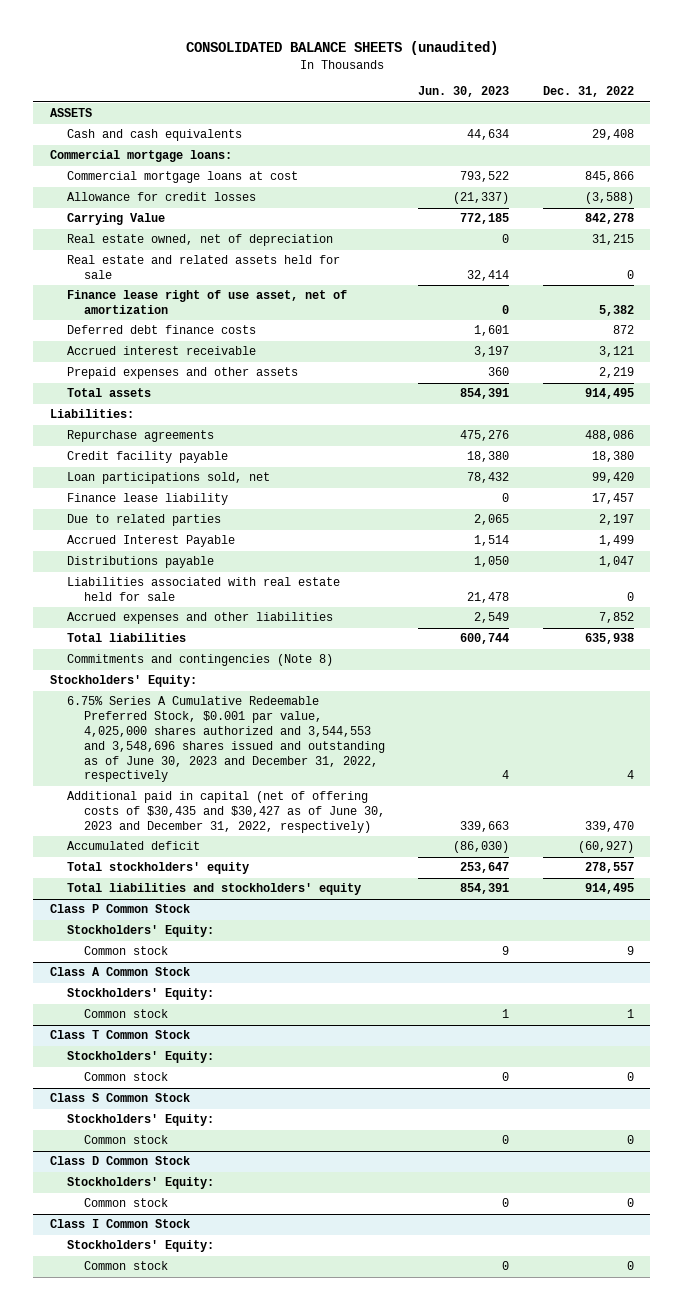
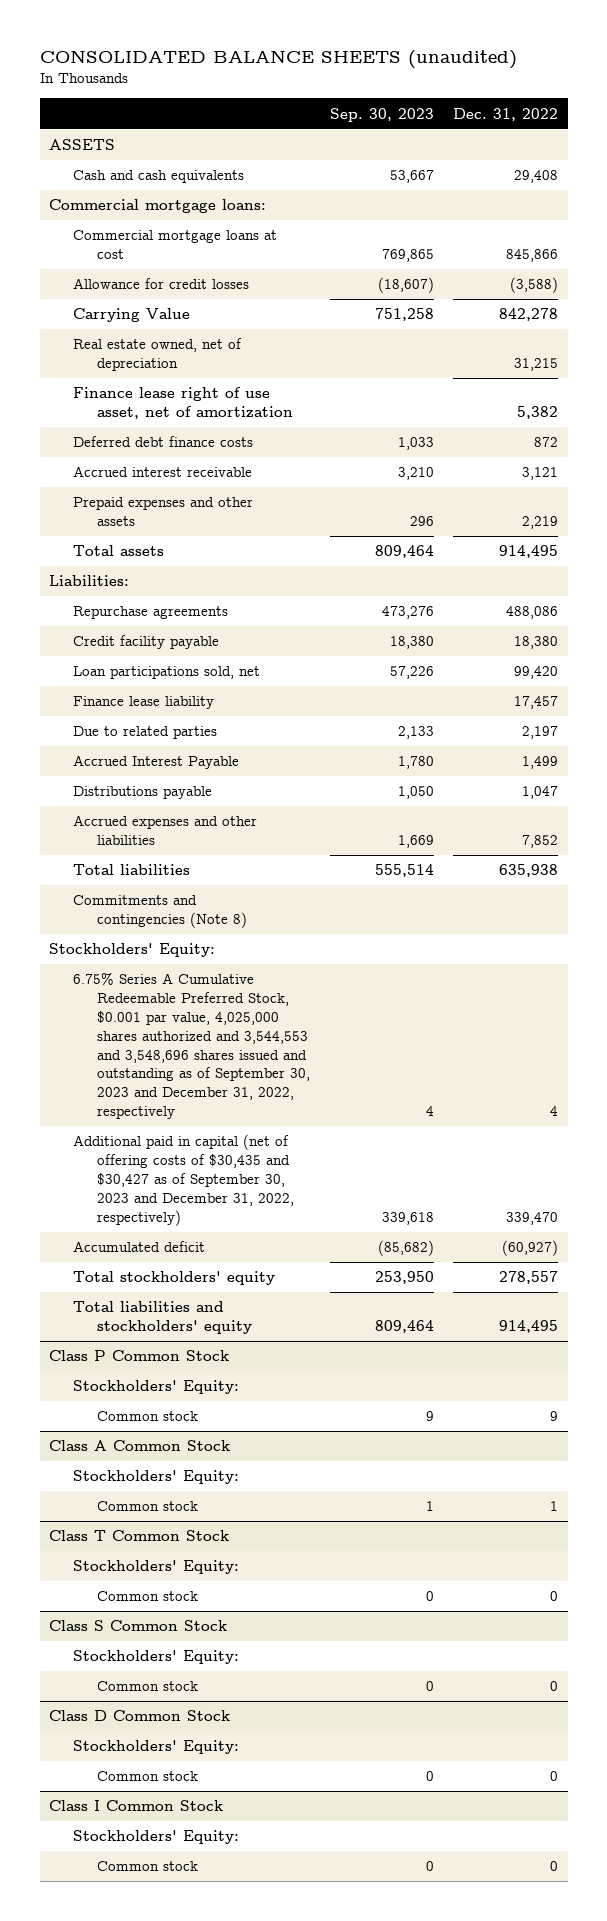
- | Jun. 30, 2023 | Dec. 31, 2022
+ | Sep. 30, 2023 | Dec. 31, 2022
- Real estate and related assets held for sale | 32,414 | 0
- Liabilities associated with real estate held for sale | 21,478 | 0
- 6.75% Series A Cumulative Redeemable Preferred Stock, $0.001 par value, 4,025,000 shares authorized and 3,544,553 and 3,548,696 shares issued and outstanding as of June 30, 2023 and December 31, 2022, respectively | 4 | 4
- Additional paid in capital (net of offering costs of $30,435 and $30,427 as of June 30, 2023 and December 31, 2022, respectively) | 339,663 | 339,470
+ 6.75% Series A Cumulative Redeemable Preferred Stock, $0.001 par value, 4,025,000 shares authorized and 3,544,553 and 3,548,696 shares issued and outstanding as of September 30, 2023 and December 31, 2022, respectively | 4 | 4
+ Additional paid in capital (net of offering costs of $30,435 and $30,427 as of September 30, 2023 and December 31, 2022, respectively) | 339,618 | 339,470

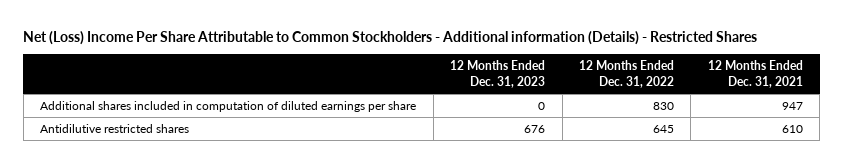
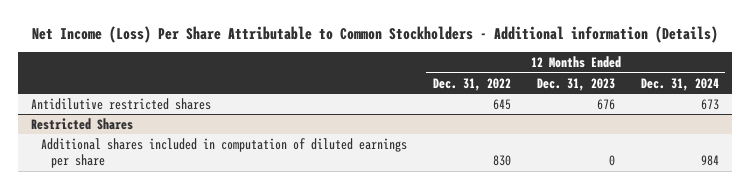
- Net (Loss) Income Per Share Attributable to Common Stockholders - Additional information (Details) - Restricted Shares
+ Net Income (Loss) Per Share Attributable to Common Stockholders - Additional information (Details)
- | 12 Months Ended Dec. 31, 2023 | 12 Months Ended Dec. 31, 2022 | 12 Months Ended Dec. 31, 2021
+ | 12 Months Ended Dec. 31, 2022 | 12 Months Ended Dec. 31, 2023 | 12 Months Ended Dec. 31, 2024
- Additional shares included in computation of diluted earnings per share | 0 | 830 | 947
+ Restricted Shares
+ Additional shares included in computation of diluted earnings per share | 830 | 0 | 984

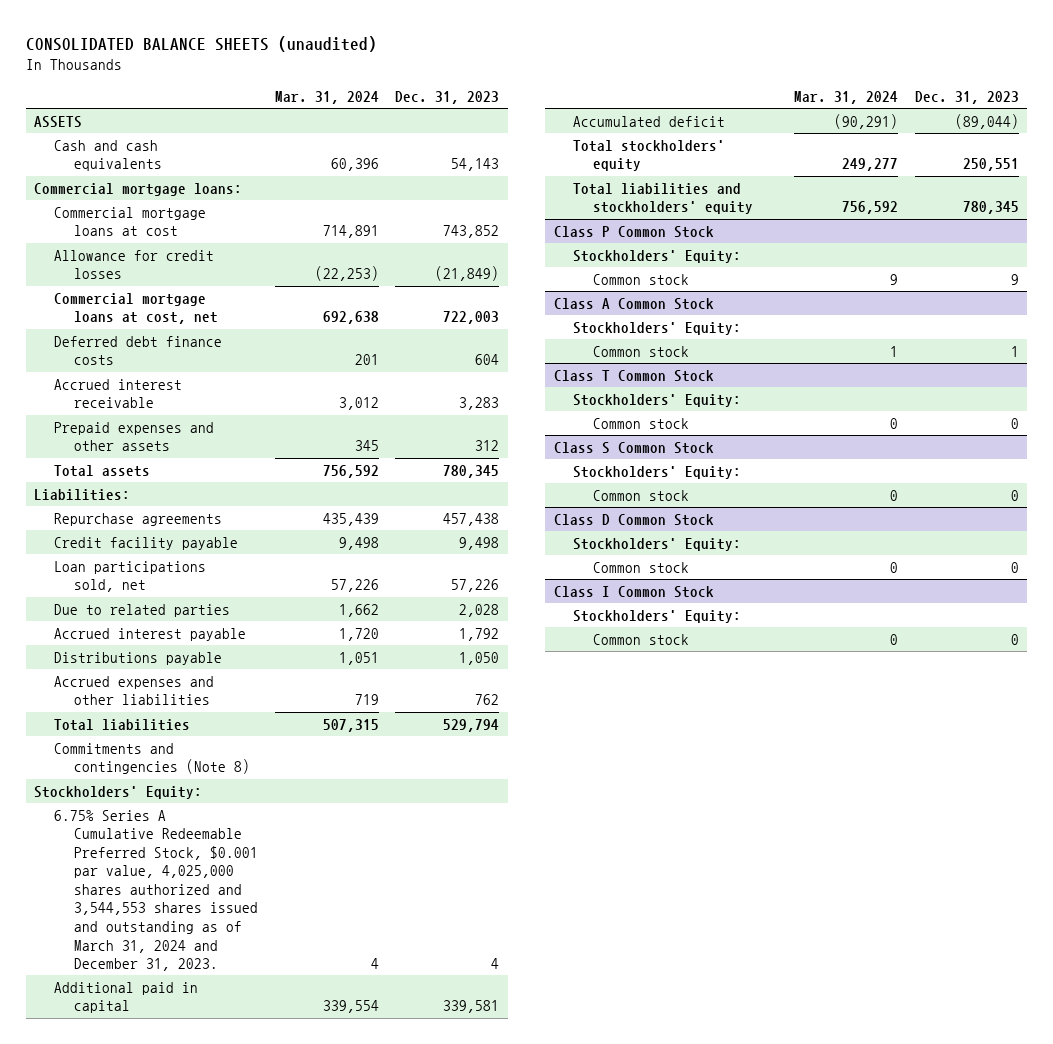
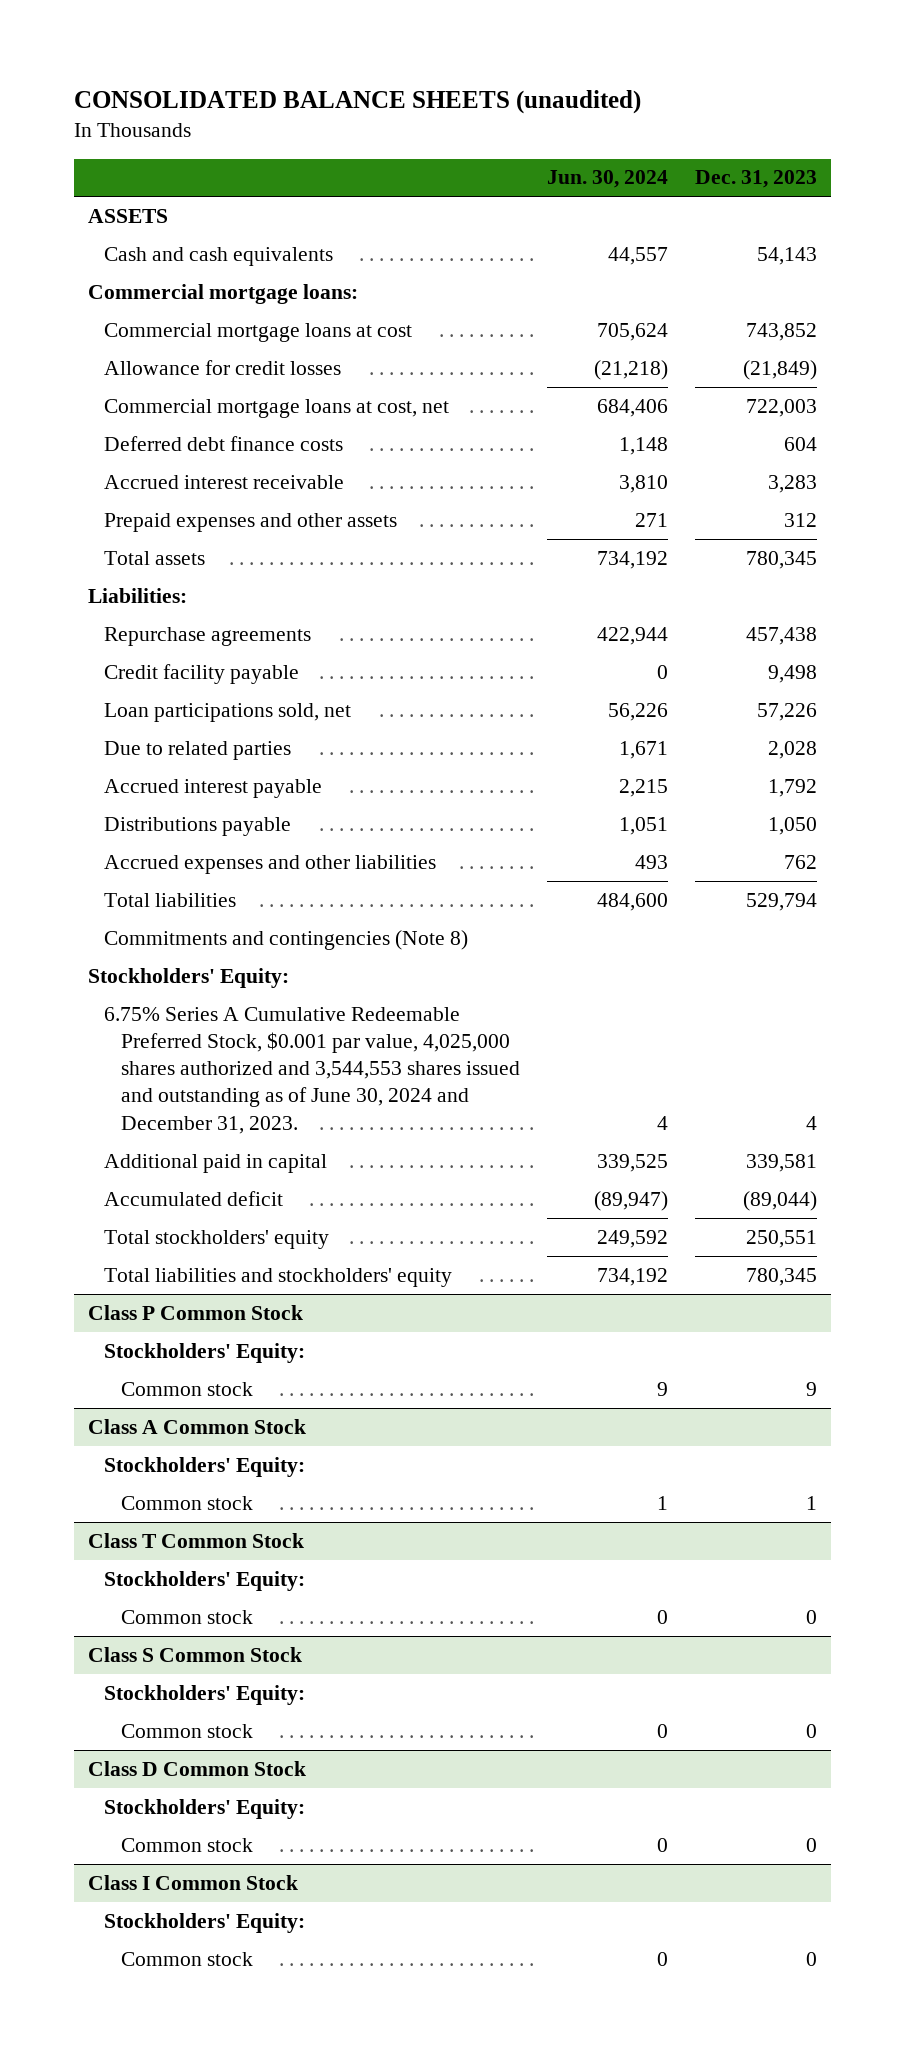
- | Mar. 31, 2024 | Dec. 31, 2023
+ | Jun. 30, 2024 | Dec. 31, 2023
- 6.75% Series A Cumulative Redeemable Preferred Stock, $0.001 par value, 4,025,000 shares authorized and 3,544,553 shares issued and outstanding as of March 31, 2024 and December 31, 2023. | 4 | 4
+ 6.75% Series A Cumulative Redeemable Preferred Stock, $0.001 par value, 4,025,000 shares authorized and 3,544,553 shares issued and outstanding as of June 30, 2024 and December 31, 2023. | 4 | 4

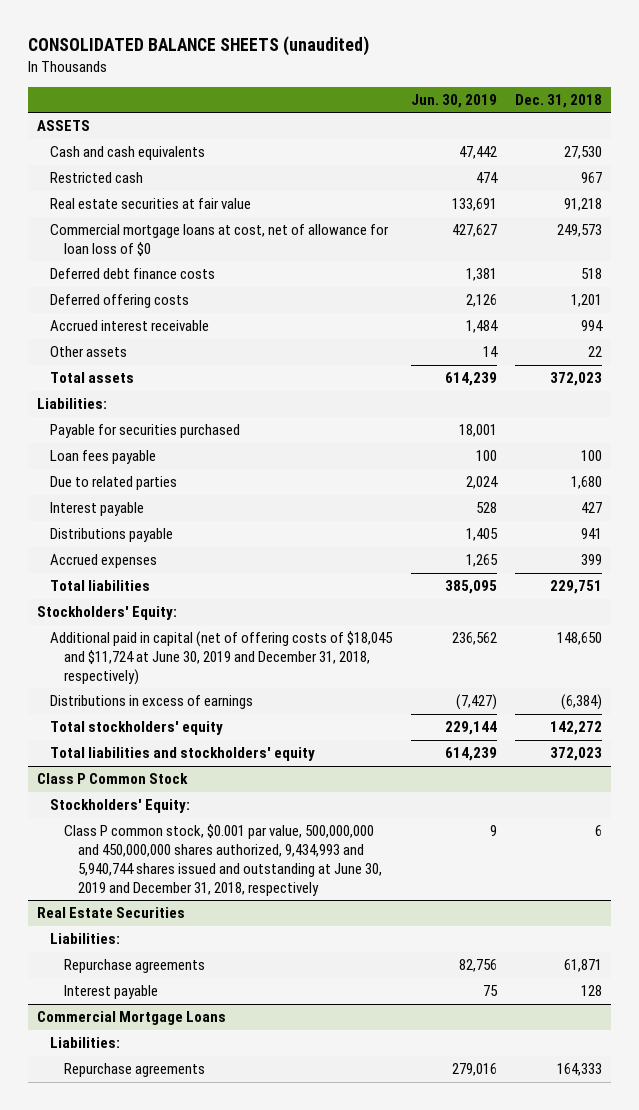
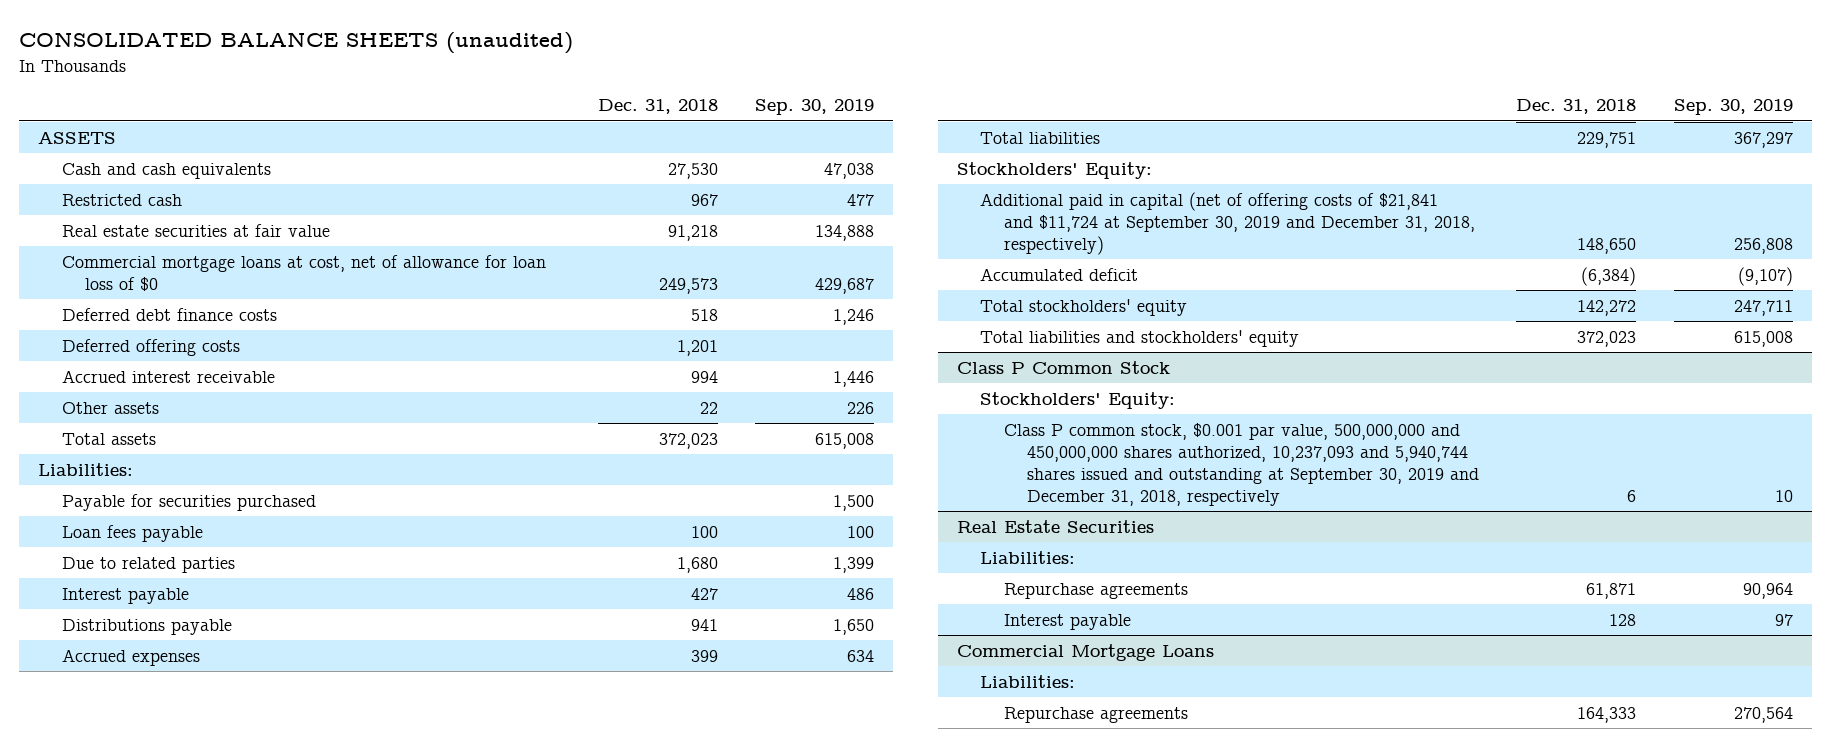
- | Jun. 30, 2019 | Dec. 31, 2018
+ | Dec. 31, 2018 | Sep. 30, 2019
- Additional paid in capital (net of offering costs of $18,045 and $11,724 at June 30, 2019 and December 31, 2018, respectively) | 236,562 | 148,650
- Distributions in excess of earnings | (7,427) | (6,384)
+ Additional paid in capital (net of offering costs of $21,841 and $11,724 at September 30, 2019 and December 31, 2018, respectively) | 148,650 | 256,808
+ Accumulated deficit | (6,384) | (9,107)
@ Class P Common Stock
- Class P common stock, $0.001 par value, 500,000,000 and 450,000,000 shares authorized, 9,434,993 and 5,940,744 shares issued and outstanding at June 30, 2019 and December 31, 2018, respectively | 9 | 6
+ Class P common stock, $0.001 par value, 500,000,000 and 450,000,000 shares authorized, 10,237,093 and 5,940,744 shares issued and outstanding at September 30, 2019 and December 31, 2018, respectively | 6 | 10

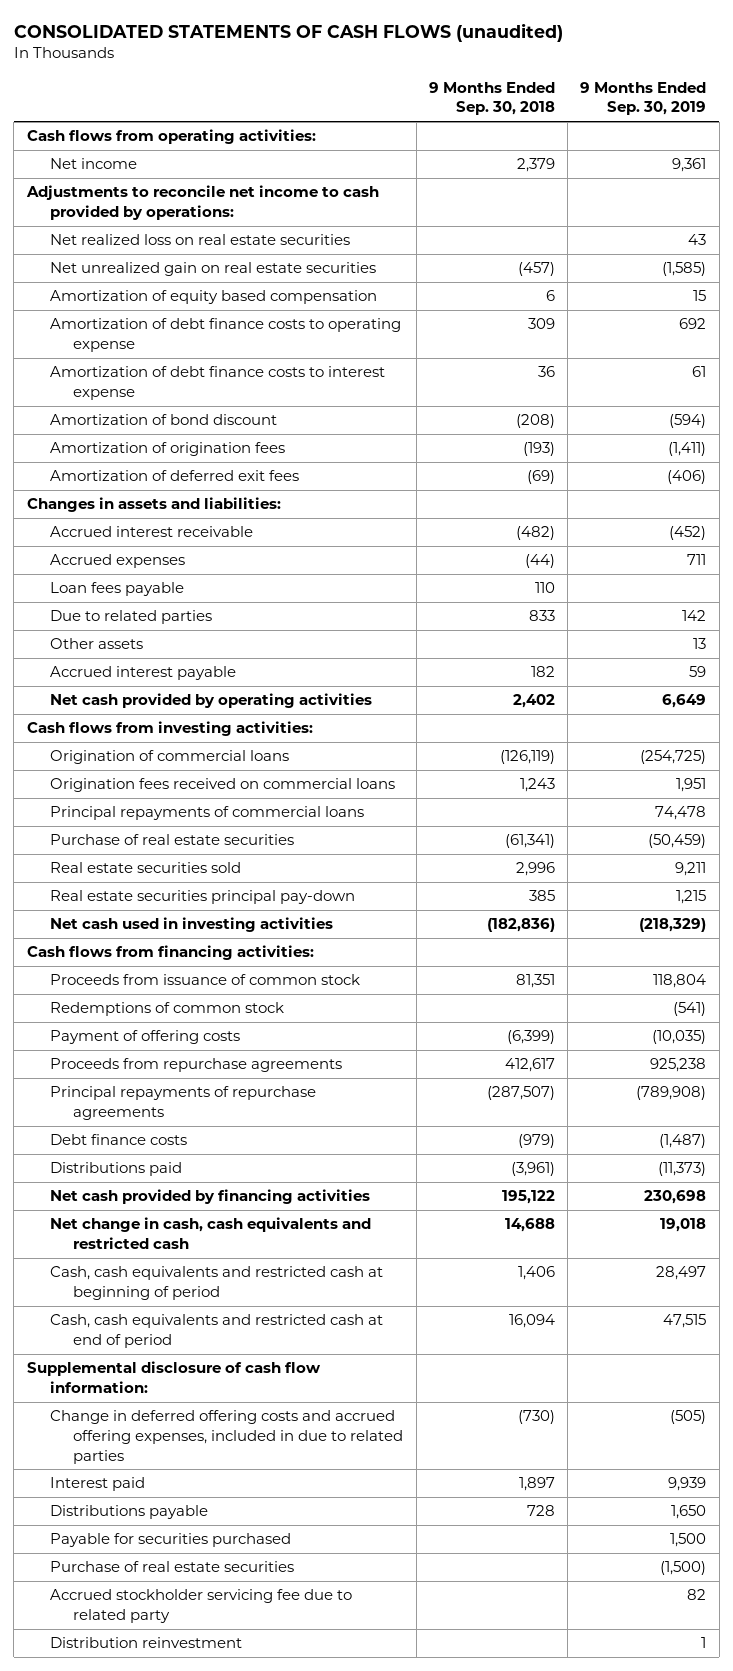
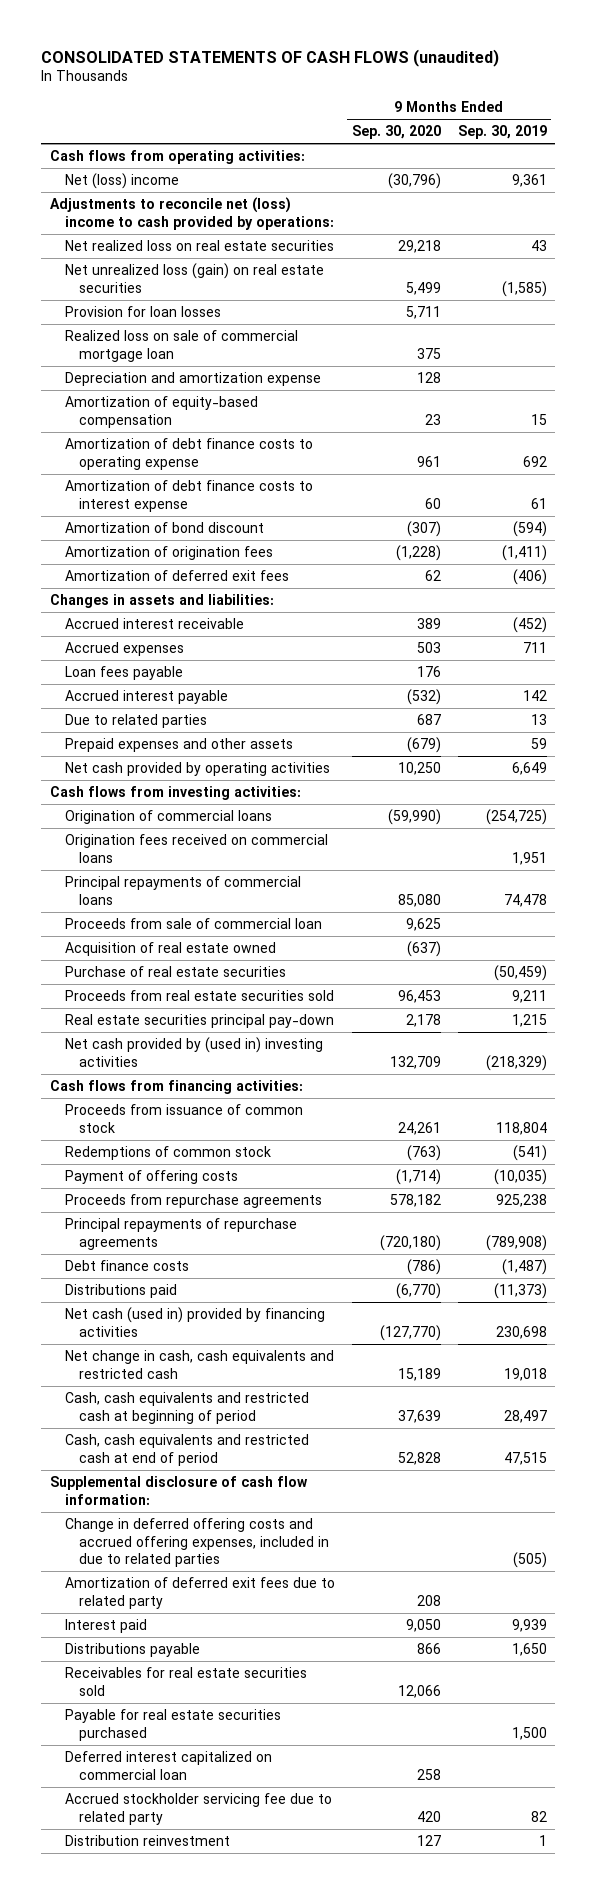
- | 9 Months Ended Sep. 30, 2018 | 9 Months Ended Sep. 30, 2019
+ | 9 Months Ended Sep. 30, 2020 | 9 Months Ended Sep. 30, 2019
- Net income | 2,379 | 9,361
- Adjustments to reconcile net income to cash provided by operations:
+ Net (loss) income | (30,796) | 9,361
+ Adjustments to reconcile net (loss) income to cash provided by operations:
- Net unrealized gain on real estate securities | (457) | (1,585)
- Amortization of equity based compensation | 6 | 15
+ Net unrealized loss (gain) on real estate securities | 5,499 | (1,585)
+ Provision for loan losses | 5,711 |
+ Realized loss on sale of commercial mortgage loan | 375 |
+ Depreciation and amortization expense | 128 |
+ Amortization of equity-based compensation | 23 | 15
- Due to related parties | 833 | 142
- Other assets | | 13
- Accrued interest payable | 182 | 59
+ Accrued interest payable | (532) | 142
+ Due to related parties | 687 | 13
+ Prepaid expenses and other assets | (679) | 59
+ Proceeds from sale of commercial loan | 9,625 |
+ Acquisition of real estate owned | (637) |
- Real estate securities sold | 2,996 | 9,211
+ Proceeds from real estate securities sold | 96,453 | 9,211
- Net cash used in investing activities | (182,836) | (218,329)
+ Net cash provided by (used in) investing activities | 132,709 | (218,329)
- Net cash provided by financing activities | 195,122 | 230,698
+ Net cash (used in) provided by financing activities | (127,770) | 230,698
+ Amortization of deferred exit fees due to related party | 208 |
- Payable for securities purchased | | 1,500
- Purchase of real estate securities | | (1,500)
+ Receivables for real estate securities sold | 12,066 |
+ Payable for real estate securities purchased | | 1,500
+ Deferred interest capitalized on commercial loan | 258 |

